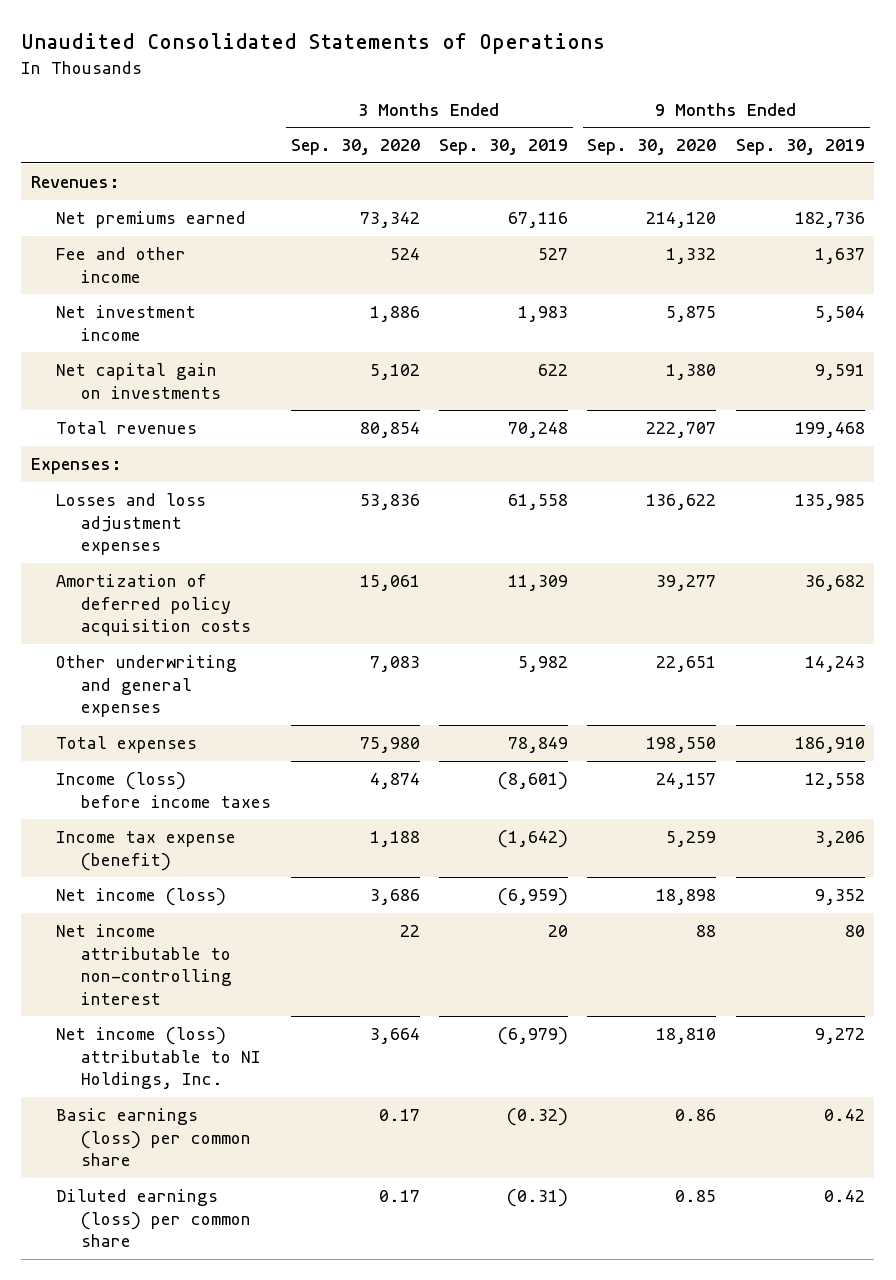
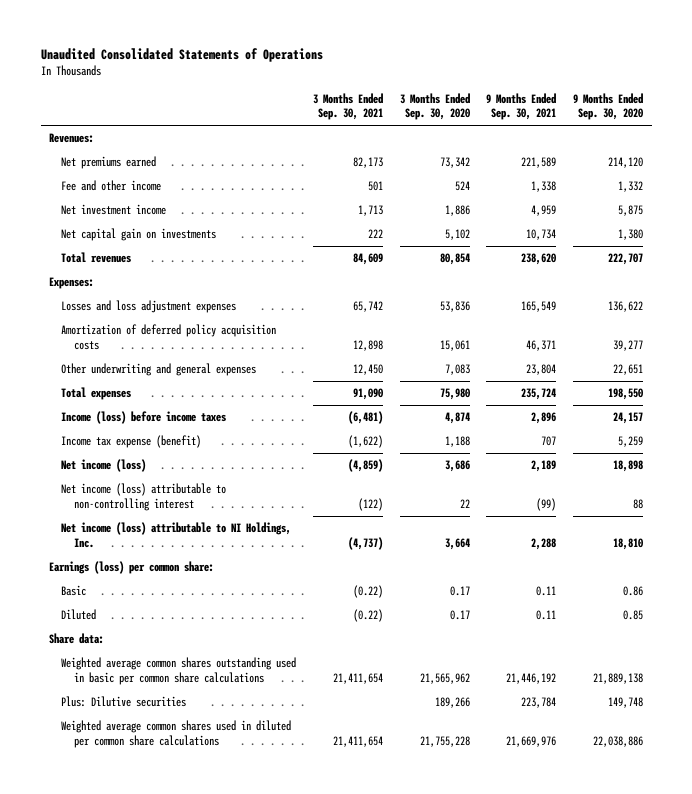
- | 3 Months Ended Sep. 30, 2020 | 3 Months Ended Sep. 30, 2019 | 9 Months Ended Sep. 30, 2020 | 9 Months Ended Sep. 30, 2019
+ | 3 Months Ended Sep. 30, 2021 | 3 Months Ended Sep. 30, 2020 | 9 Months Ended Sep. 30, 2021 | 9 Months Ended Sep. 30, 2020
- Net income attributable to non-controlling interest | 22 | 20 | 88 | 80
+ Net income (loss) attributable to non-controlling interest | (122) | 22 | (99) | 88
- Basic earnings (loss) per common share | 0.17 | (0.32) | 0.86 | 0.42
- Diluted earnings (loss) per common share | 0.17 | (0.31) | 0.85 | 0.42
+ Earnings (loss) per common share:
+ Basic | (0.22) | 0.17 | 0.11 | 0.86
+ Diluted | (0.22) | 0.17 | 0.11 | 0.85
+ Share data:
+ Weighted average common shares outstanding used in basic per common share calculations | 21,411,654 | 21,565,962 | 21,446,192 | 21,889,138
+ Plus: Dilutive securities | | 189,266 | 223,784 | 149,748
+ Weighted average common shares used in diluted per common share calculations | 21,411,654 | 21,755,228 | 21,669,976 | 22,038,886

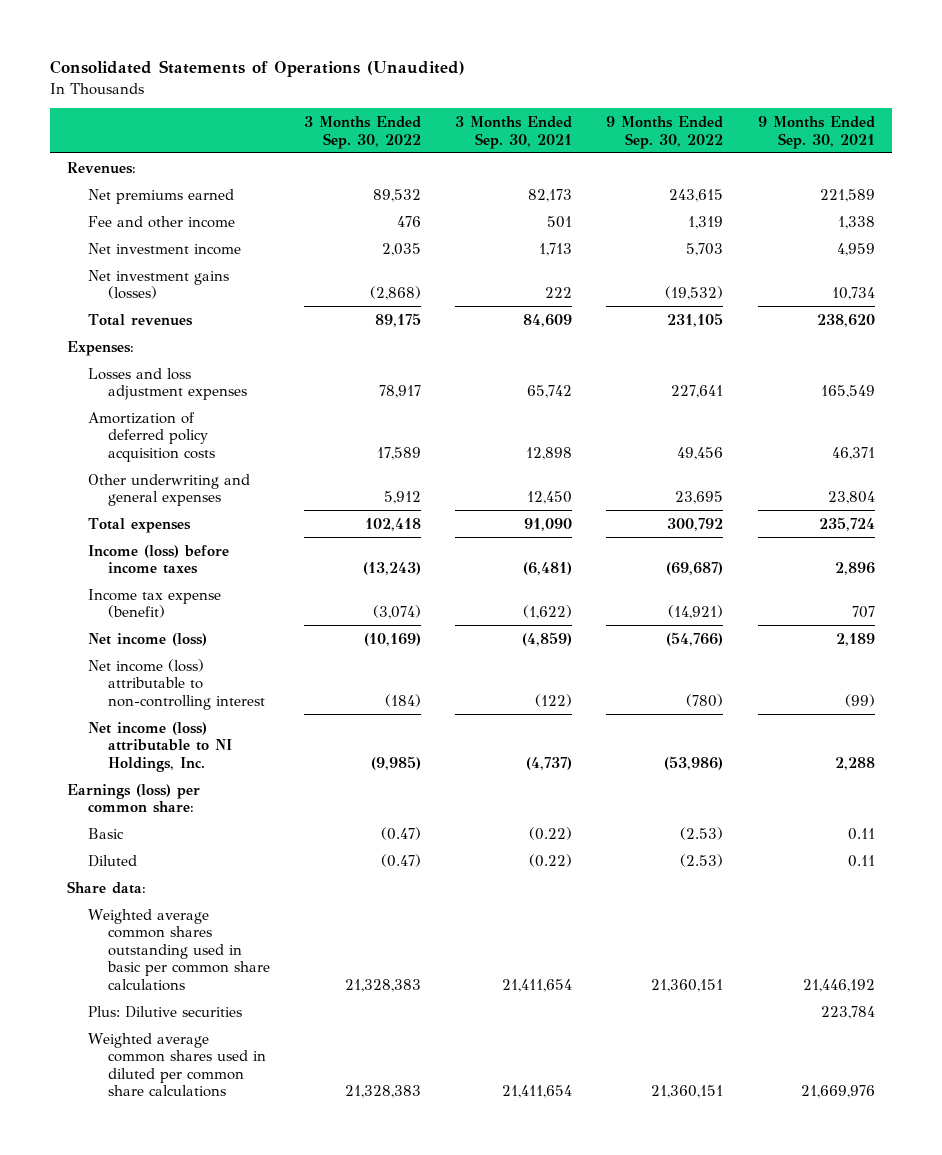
- Unaudited Consolidated Statements of Operations
+ Consolidated Statements of Operations (Unaudited)
- | 3 Months Ended Sep. 30, 2021 | 3 Months Ended Sep. 30, 2020 | 9 Months Ended Sep. 30, 2021 | 9 Months Ended Sep. 30, 2020
+ | 3 Months Ended Sep. 30, 2022 | 3 Months Ended Sep. 30, 2021 | 9 Months Ended Sep. 30, 2022 | 9 Months Ended Sep. 30, 2021
- Net capital gain on investments | 222 | 5,102 | 10,734 | 1,380
+ Net investment gains (losses) | (2,868) | 222 | (19,532) | 10,734

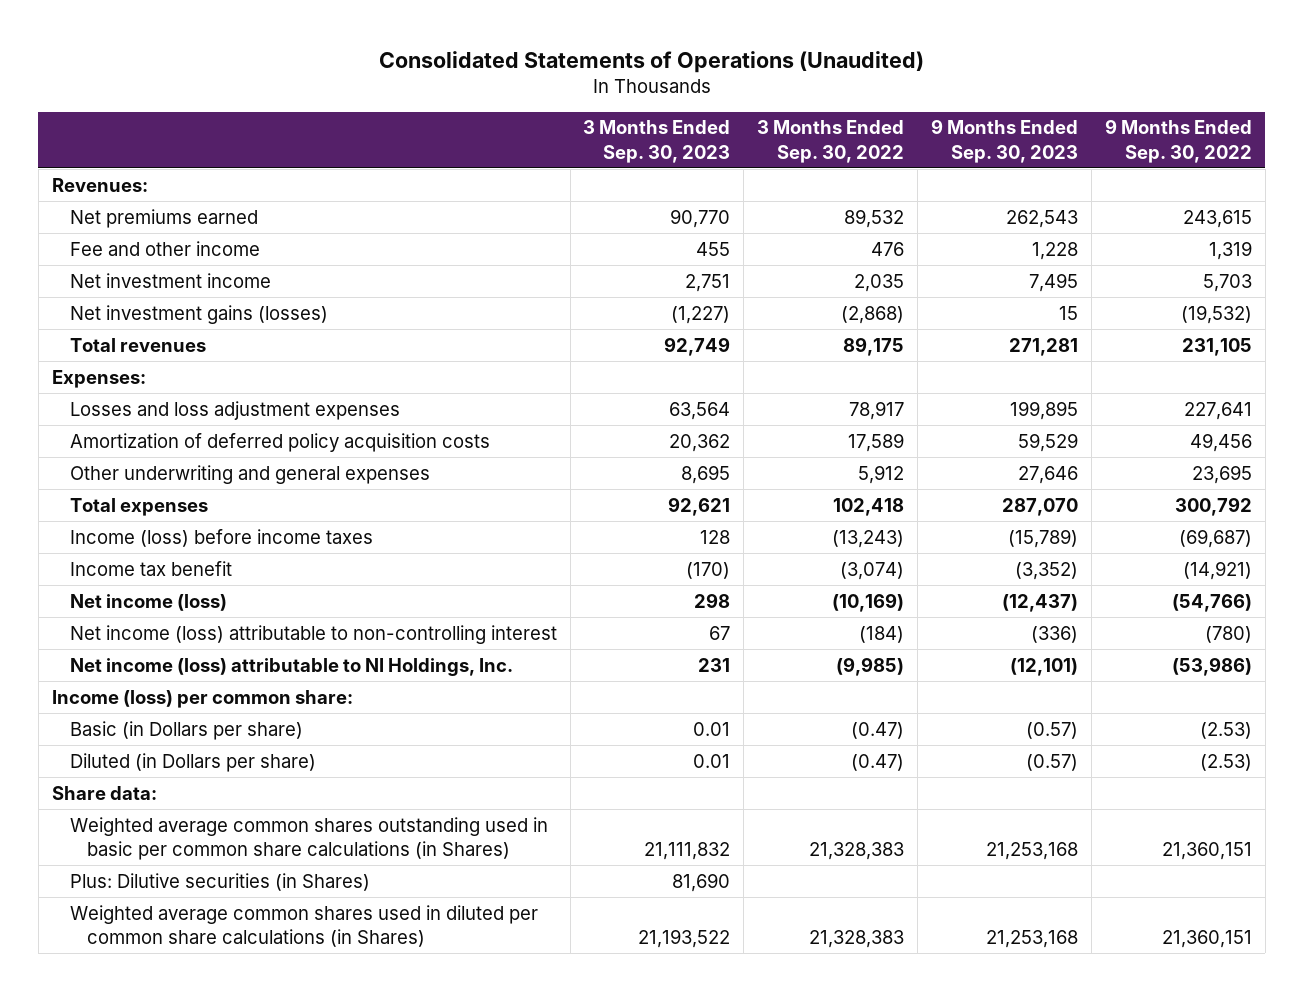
- | 3 Months Ended Sep. 30, 2022 | 3 Months Ended Sep. 30, 2021 | 9 Months Ended Sep. 30, 2022 | 9 Months Ended Sep. 30, 2021
+ | 3 Months Ended Sep. 30, 2023 | 3 Months Ended Sep. 30, 2022 | 9 Months Ended Sep. 30, 2023 | 9 Months Ended Sep. 30, 2022
- Income tax expense (benefit) | (3,074) | (1,622) | (14,921) | 707
+ Income tax benefit | (170) | (3,074) | (3,352) | (14,921)
- Earnings (loss) per common share:
- Basic | (0.47) | (0.22) | (2.53) | 0.11
- Diluted | (0.47) | (0.22) | (2.53) | 0.11
+ Income (loss) per common share:
+ Basic (in Dollars per share) | 0.01 | (0.47) | (0.57) | (2.53)
+ Diluted (in Dollars per share) | 0.01 | (0.47) | (0.57) | (2.53)
- Weighted average common shares outstanding used in basic per common share calculations | 21,328,383 | 21,411,654 | 21,360,151 | 21,446,192
- Plus: Dilutive securities | | | | 223,784
- Weighted average common shares used in diluted per common share calculations | 21,328,383 | 21,411,654 | 21,360,151 | 21,669,976
+ Weighted average common shares outstanding used in basic per common share calculations (in Shares) | 21,111,832 | 21,328,383 | 21,253,168 | 21,360,151
+ Plus: Dilutive securities (in Shares) | 81,690 | | |
+ Weighted average common shares used in diluted per common share calculations (in Shares) | 21,193,522 | 21,328,383 | 21,253,168 | 21,360,151

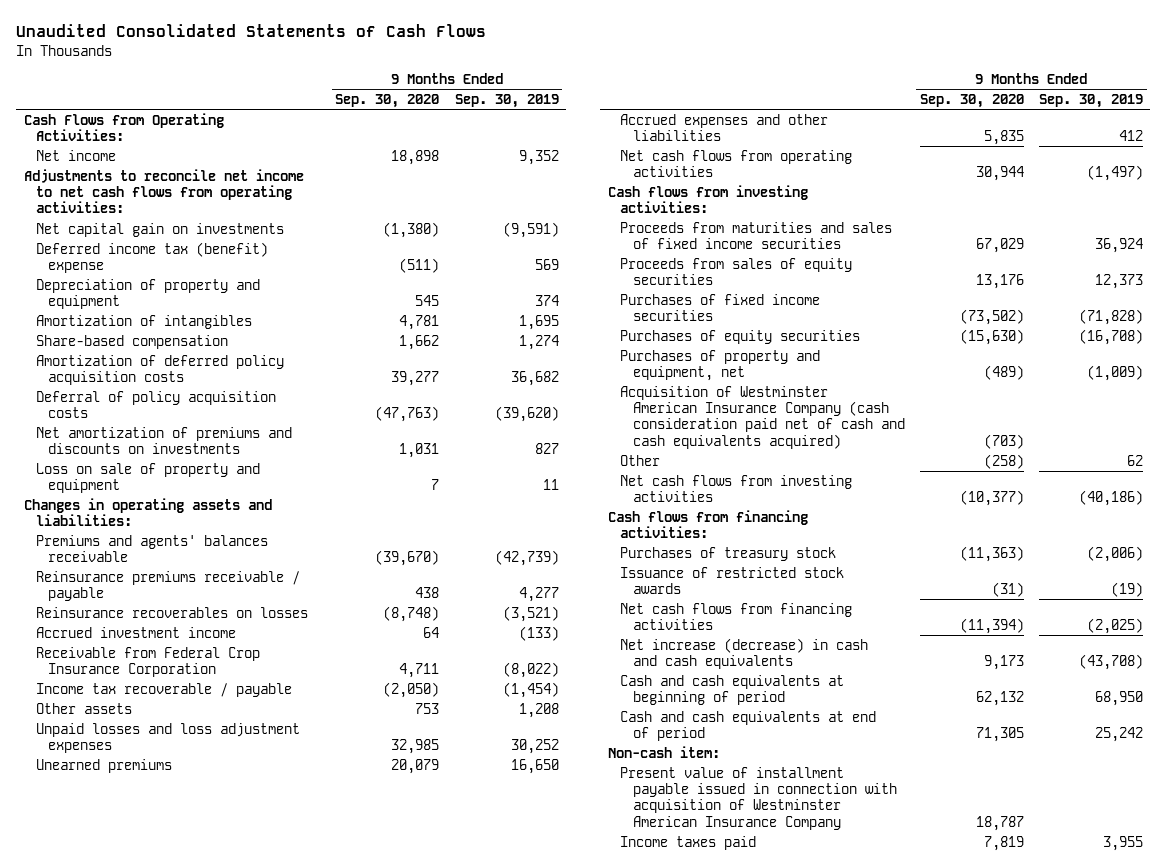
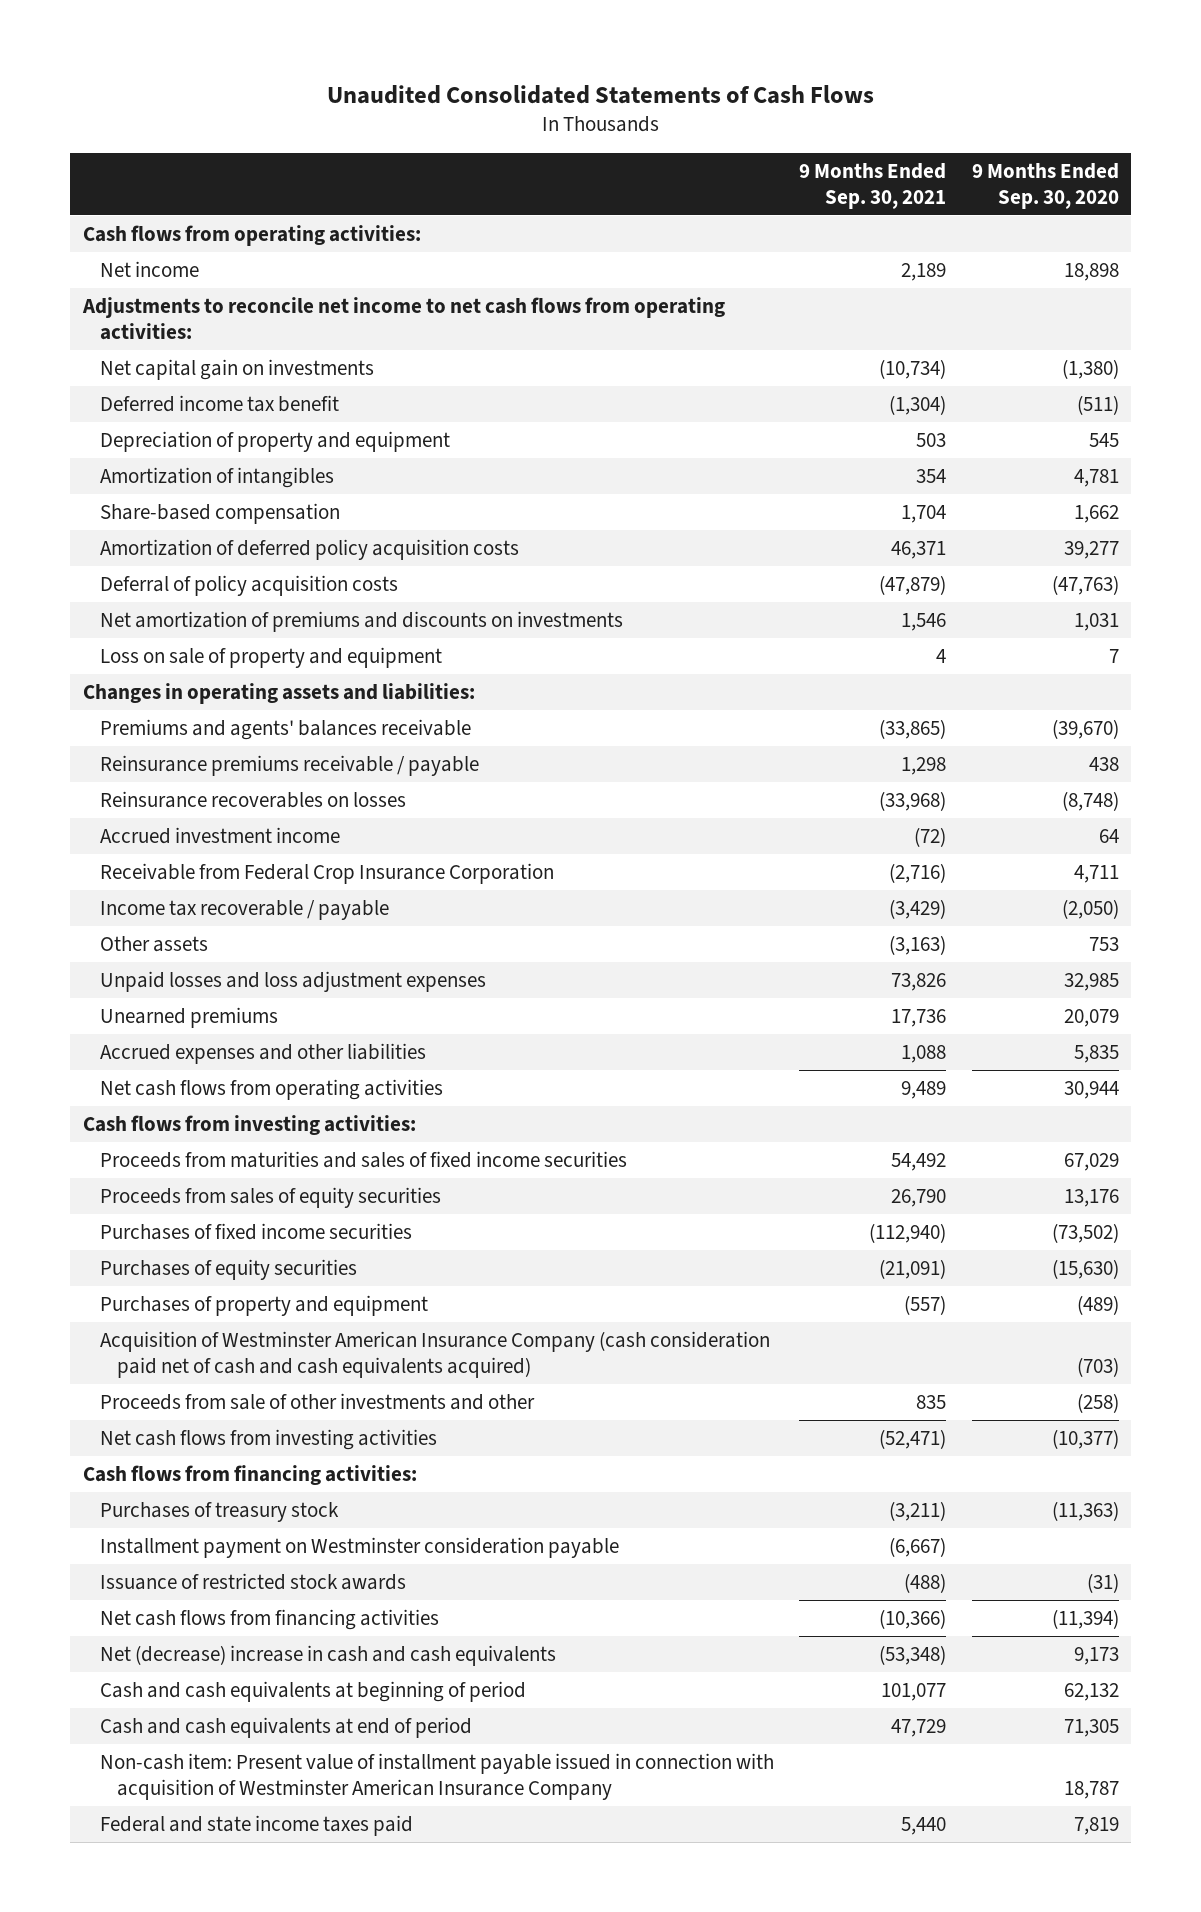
- | 9 Months Ended Sep. 30, 2020 | 9 Months Ended Sep. 30, 2019
+ | 9 Months Ended Sep. 30, 2021 | 9 Months Ended Sep. 30, 2020
- Cash Flows from Operating Activities:
+ Cash flows from operating activities:
- Deferred income tax (benefit) expense | (511) | 569
+ Deferred income tax benefit | (1,304) | (511)
- Purchases of property and equipment, net | (489) | (1,009)
+ Purchases of property and equipment | (557) | (489)
- Other | (258) | 62
+ Proceeds from sale of other investments and other | 835 | (258)
+ Installment payment on Westminster consideration payable | (6,667) |
- Net increase (decrease) in cash and cash equivalents | 9,173 | (43,708)
+ Net (decrease) increase in cash and cash equivalents | (53,348) | 9,173
- Non-cash item:
- Present value of installment payable issued in connection with acquisition of Westminster American Insurance Company | 18,787 |
- Income taxes paid | 7,819 | 3,955
+ Non-cash item: Present value of installment payable issued in connection with acquisition of Westminster American Insurance Company | | 18,787
+ Federal and state income taxes paid | 5,440 | 7,819

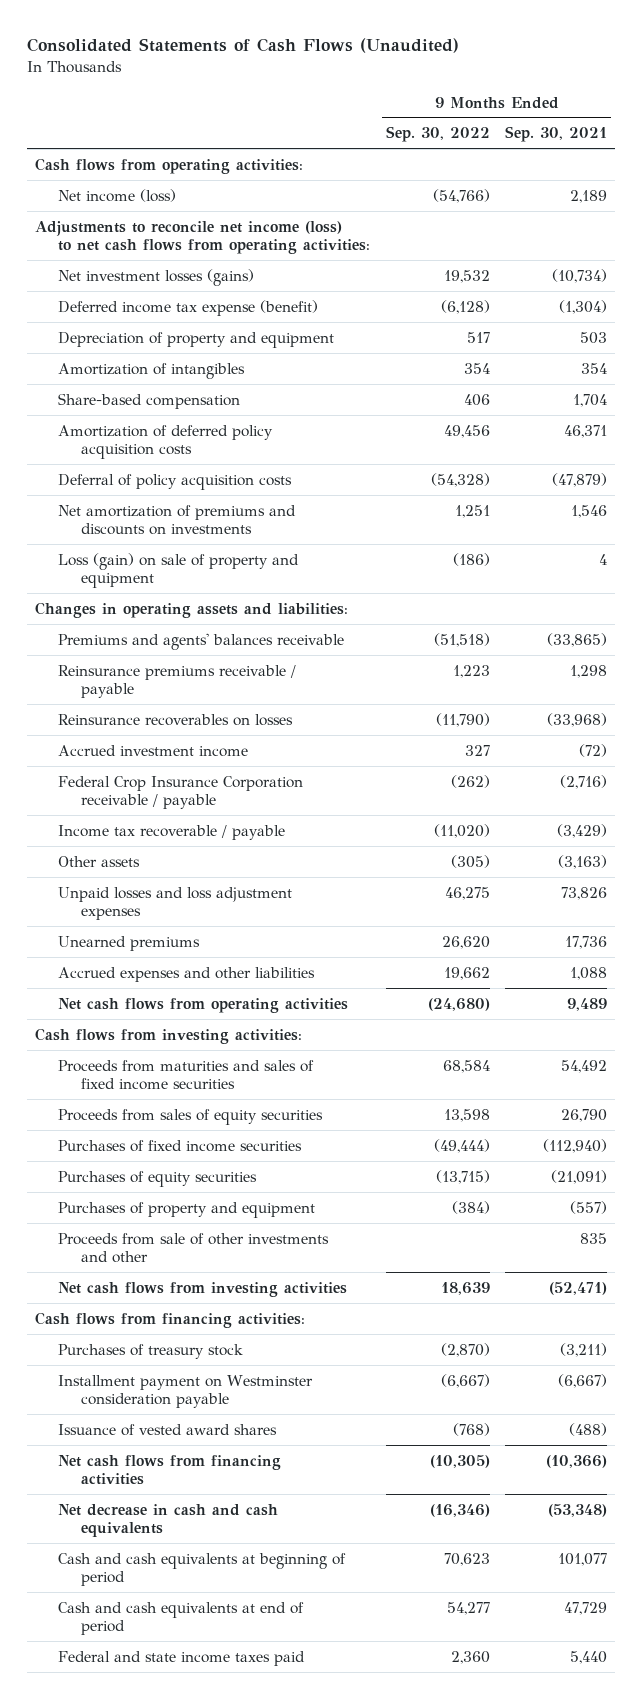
- Unaudited Consolidated Statements of Cash Flows
+ Consolidated Statements of Cash Flows (Unaudited)
- | 9 Months Ended Sep. 30, 2021 | 9 Months Ended Sep. 30, 2020
+ | 9 Months Ended Sep. 30, 2022 | 9 Months Ended Sep. 30, 2021
- Net income | 2,189 | 18,898
- Adjustments to reconcile net income to net cash flows from operating activities:
- Net capital gain on investments | (10,734) | (1,380)
- Deferred income tax benefit | (1,304) | (511)
+ Net income (loss) | (54,766) | 2,189
+ Adjustments to reconcile net income (loss) to net cash flows from operating activities:
+ Net investment losses (gains) | 19,532 | (10,734)
+ Deferred income tax expense (benefit) | (6,128) | (1,304)
- Loss on sale of property and equipment | 4 | 7
+ Loss (gain) on sale of property and equipment | (186) | 4
- Receivable from Federal Crop Insurance Corporation | (2,716) | 4,711
+ Federal Crop Insurance Corporation receivable / payable | (262) | (2,716)
- Acquisition of Westminster American Insurance Company (cash consideration paid net of cash and cash equivalents acquired) | | (703)
- Issuance of restricted stock awards | (488) | (31)
+ Issuance of vested award shares | (768) | (488)
- Net (decrease) increase in cash and cash equivalents | (53,348) | 9,173
+ Net decrease in cash and cash equivalents | (16,346) | (53,348)
- Non-cash item: Present value of installment payable issued in connection with acquisition of Westminster American Insurance Company | | 18,787

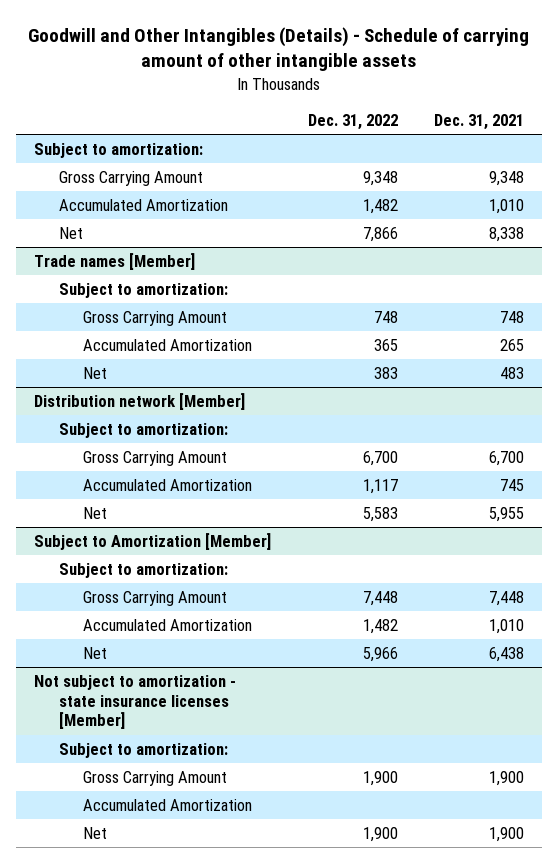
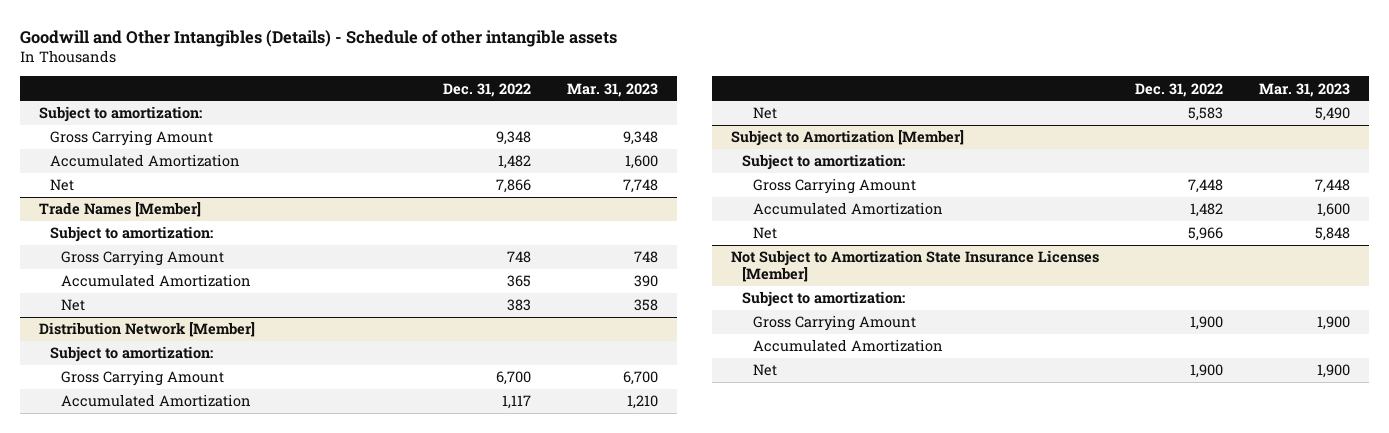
- Goodwill and Other Intangibles (Details) - Schedule of carrying amount of other intangible assets
+ Goodwill and Other Intangibles (Details) - Schedule of other intangible assets
- | Dec. 31, 2022 | Dec. 31, 2021
+ | Dec. 31, 2022 | Mar. 31, 2023
- Trade names [Member]
+ Trade Names [Member]
- Distribution network [Member]
+ Distribution Network [Member]
- Not subject to amortization - state insurance licenses [Member]
+ Not Subject to Amortization State Insurance Licenses [Member]

